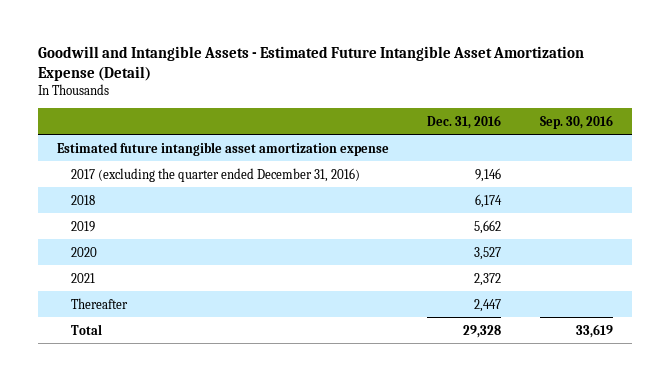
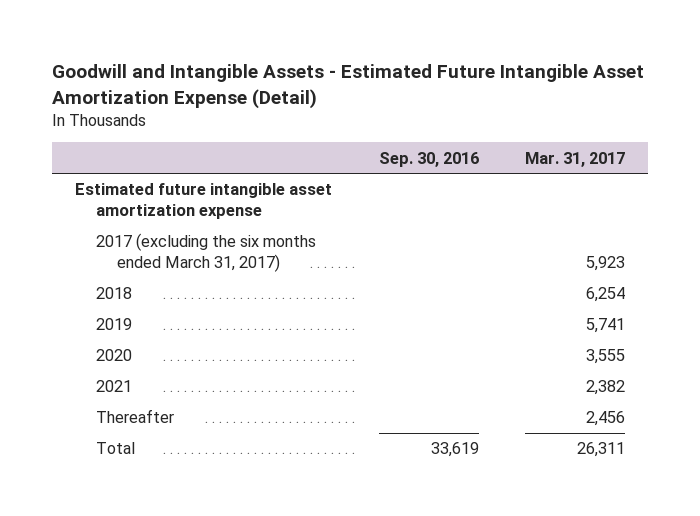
- | Dec. 31, 2016 | Sep. 30, 2016
+ | Sep. 30, 2016 | Mar. 31, 2017
- 2017 (excluding the quarter ended December 31, 2016) | 9,146 |
+ 2017 (excluding the six months ended March 31, 2017) | | 5,923

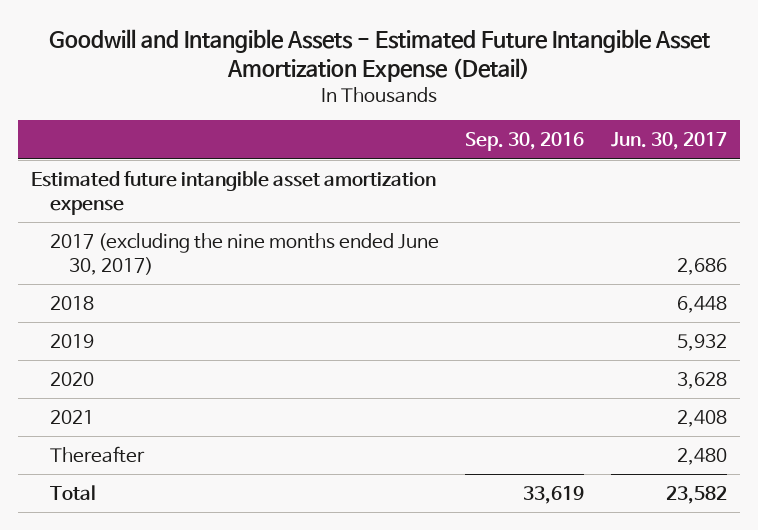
- | Sep. 30, 2016 | Mar. 31, 2017
+ | Sep. 30, 2016 | Jun. 30, 2017
- 2017 (excluding the six months ended March 31, 2017) | | 5,923
+ 2017 (excluding the nine months ended June 30, 2017) | | 2,686

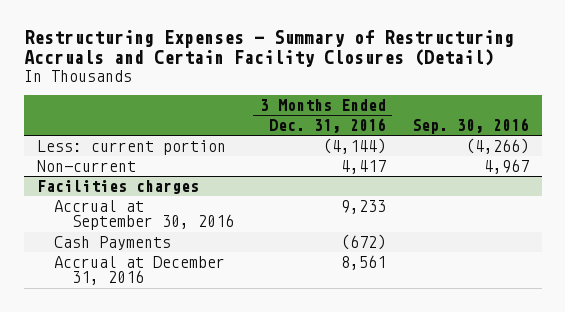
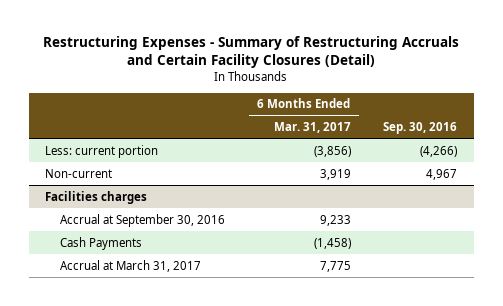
- | 3 Months Ended Dec. 31, 2016 | Sep. 30, 2016
+ | 6 Months Ended Mar. 31, 2017 | Sep. 30, 2016
@ Facilities charges
- Accrual at December 31, 2016 | 8,561 |
+ Accrual at March 31, 2017 | 7,775 |

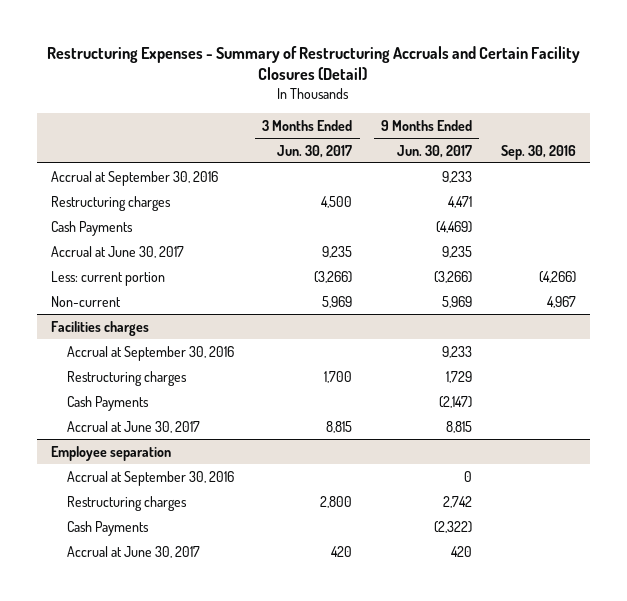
- | 6 Months Ended Mar. 31, 2017 | Sep. 30, 2016
+ | 3 Months Ended Jun. 30, 2017 | 9 Months Ended Jun. 30, 2017 | Sep. 30, 2016
+ Accrual at September 30, 2016 | | 9,233 |
+ Restructuring charges | 4,500 | 4,471 |
+ Cash Payments | | (4,469) |
+ Accrual at June 30, 2017 | 9,235 | 9,235 |
@ Facilities charges
+ Restructuring charges | 1,700 | 1,729 |
- Accrual at March 31, 2017 | 7,775 |
+ Accrual at June 30, 2017 | 8,815 | 8,815 |
+ Employee separation
+ Accrual at September 30, 2016 | | 0 |
+ Restructuring charges | 2,800 | 2,742 |
+ Cash Payments | | (2,322) |
+ Accrual at June 30, 2017 | 420 | 420 |

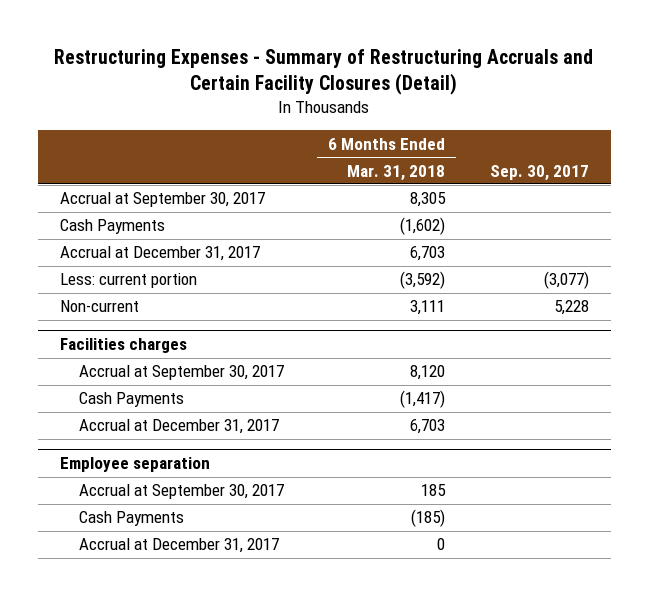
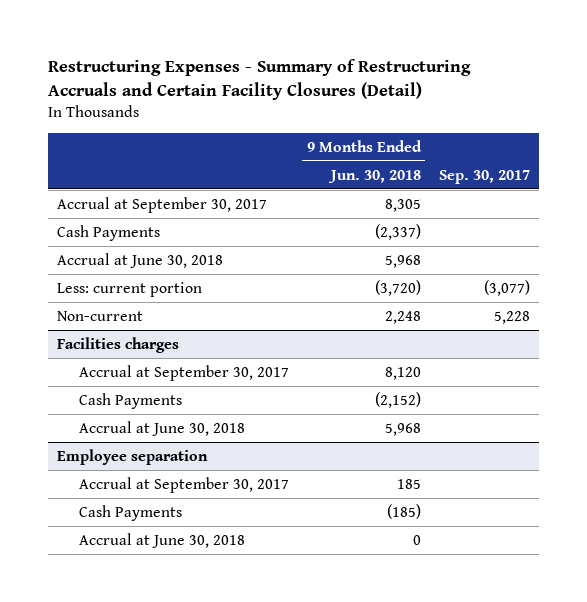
- | 6 Months Ended Mar. 31, 2018 | Sep. 30, 2017
+ | 9 Months Ended Jun. 30, 2018 | Sep. 30, 2017
- Accrual at December 31, 2017 | 6,703 |
+ Accrual at June 30, 2018 | 5,968 |
@ Facilities charges
- Accrual at December 31, 2017 | 6,703 |
+ Accrual at June 30, 2018 | 5,968 |
@ Employee separation
- Accrual at December 31, 2017 | 0 |
+ Accrual at June 30, 2018 | 0 |

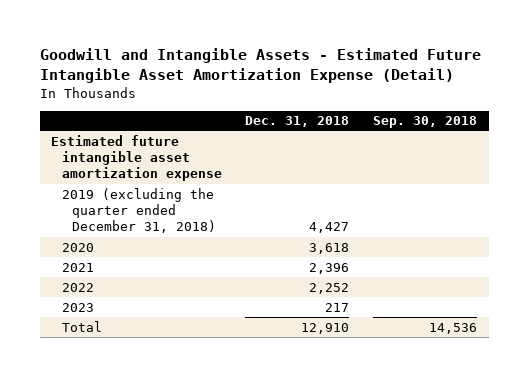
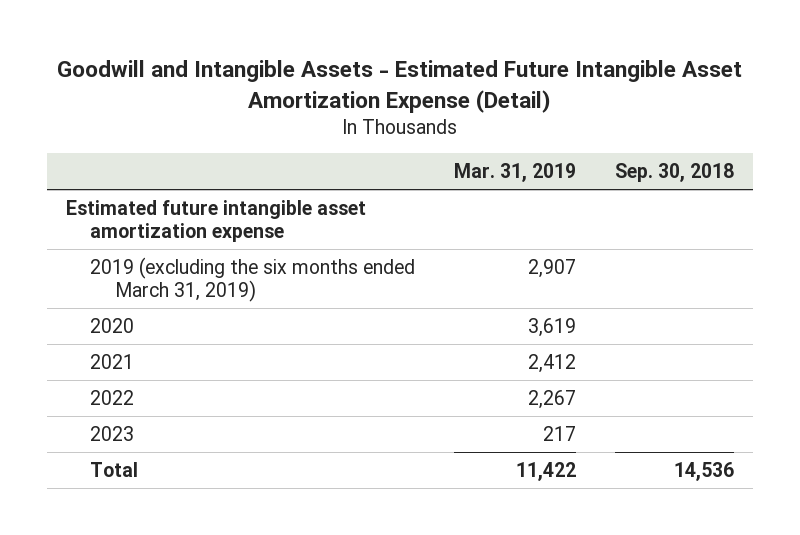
- | Dec. 31, 2018 | Sep. 30, 2018
+ | Mar. 31, 2019 | Sep. 30, 2018
- 2019 (excluding the quarter ended December 31, 2018) | 4,427 |
+ 2019 (excluding the six months ended March 31, 2019) | 2,907 |

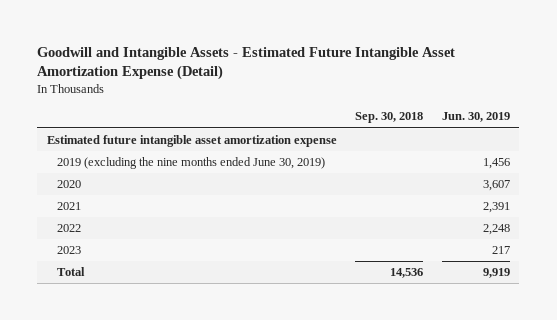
- | Mar. 31, 2019 | Sep. 30, 2018
+ | Sep. 30, 2018 | Jun. 30, 2019
- 2019 (excluding the six months ended March 31, 2019) | 2,907 |
+ 2019 (excluding the nine months ended June 30, 2019) | | 1,456

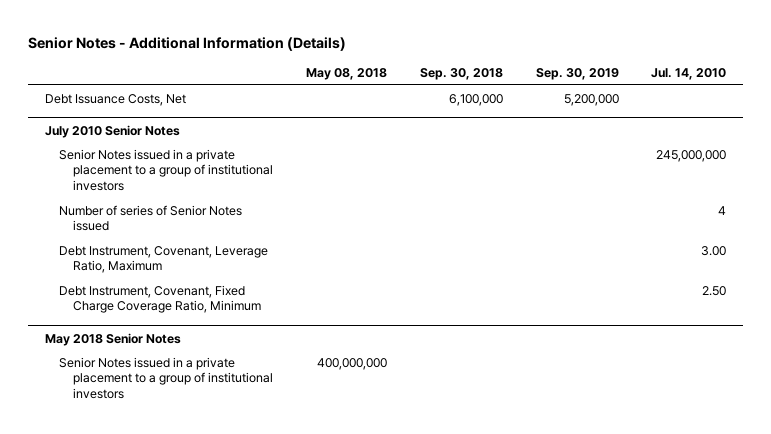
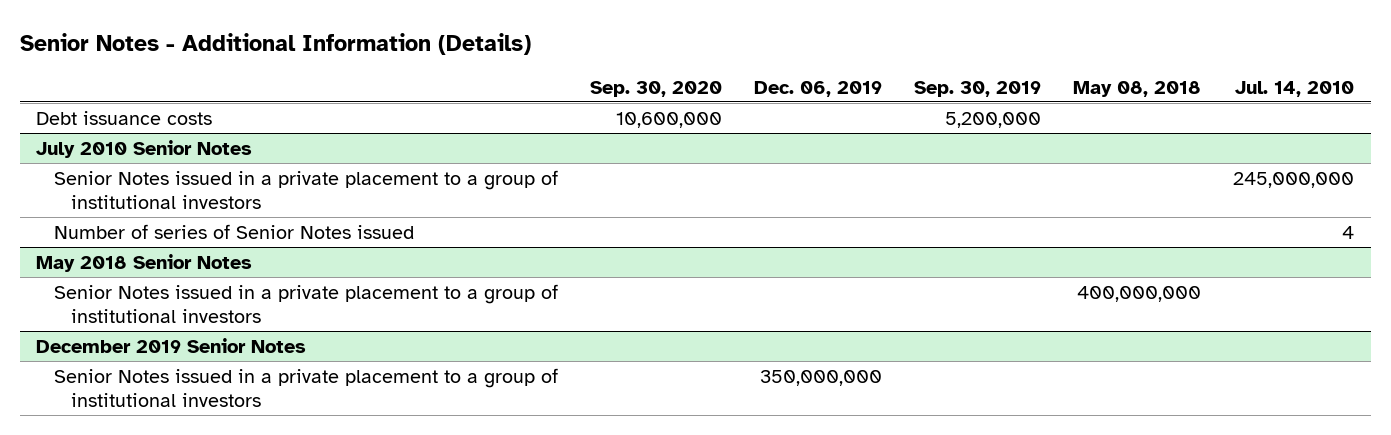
- | May 08, 2018 | Sep. 30, 2018 | Sep. 30, 2019 | Jul. 14, 2010
+ | Sep. 30, 2020 | Dec. 06, 2019 | Sep. 30, 2019 | May 08, 2018 | Jul. 14, 2010
- Debt Issuance Costs, Net | | 6,100,000 | 5,200,000 |
+ Debt issuance costs | 10,600,000 | | 5,200,000 | |
@ July 2010 Senior Notes
- Debt Instrument, Covenant, Leverage Ratio, Maximum | | | | 3.00
- Debt Instrument, Covenant, Fixed Charge Coverage Ratio, Minimum | | | | 2.50
+ December 2019 Senior Notes
+ Senior Notes issued in a private placement to a group of institutional investors | | 350,000,000 | | |

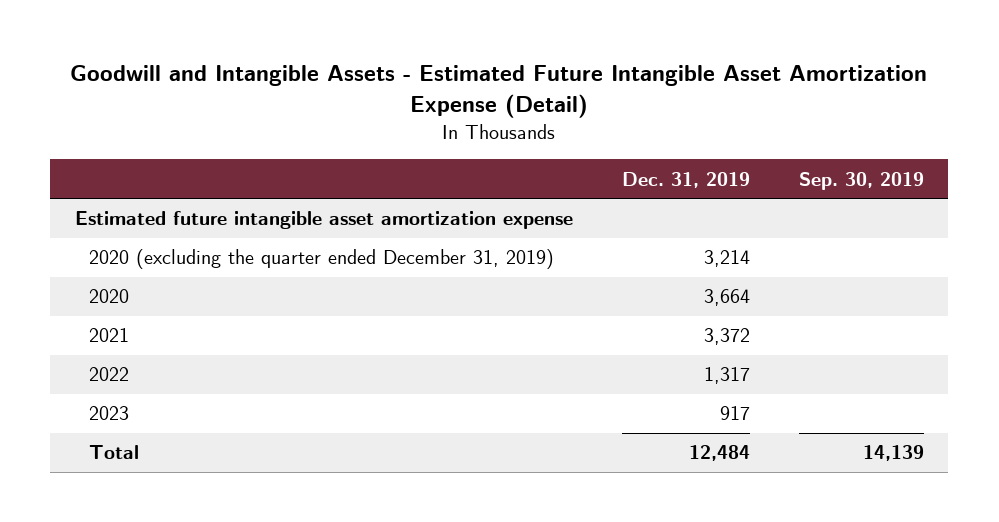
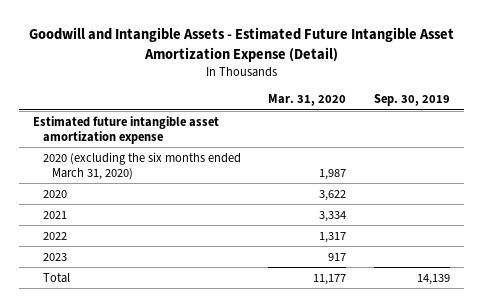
- | Dec. 31, 2019 | Sep. 30, 2019
+ | Mar. 31, 2020 | Sep. 30, 2019
- 2020 (excluding the quarter ended December 31, 2019) | 3,214 |
+ 2020 (excluding the six months ended March 31, 2020) | 1,987 |

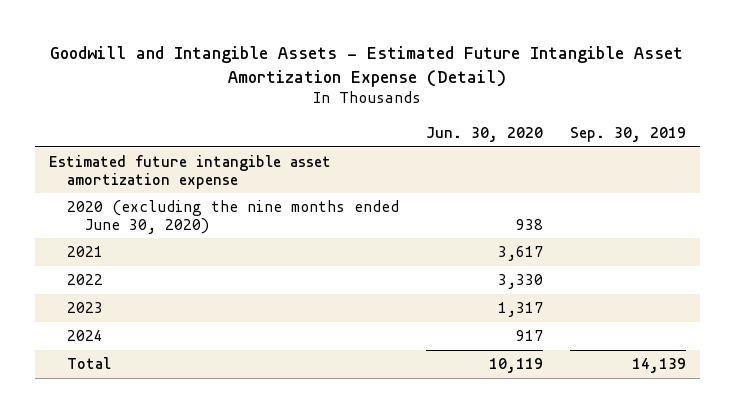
- | Mar. 31, 2020 | Sep. 30, 2019
+ | Jun. 30, 2020 | Sep. 30, 2019
- 2020 (excluding the six months ended March 31, 2020) | 1,987 |
- 2020 | 3,622 |
+ 2020 (excluding the nine months ended June 30, 2020) | 938 |
+ 2024 | 917 |

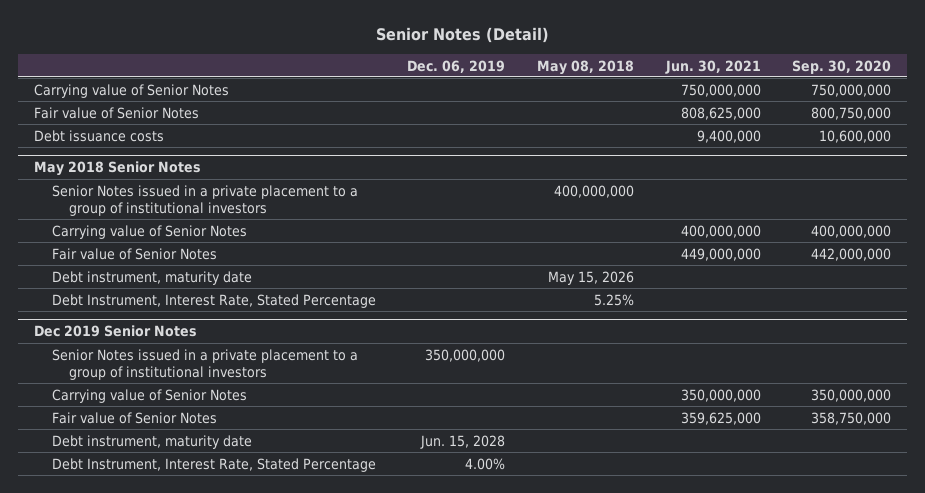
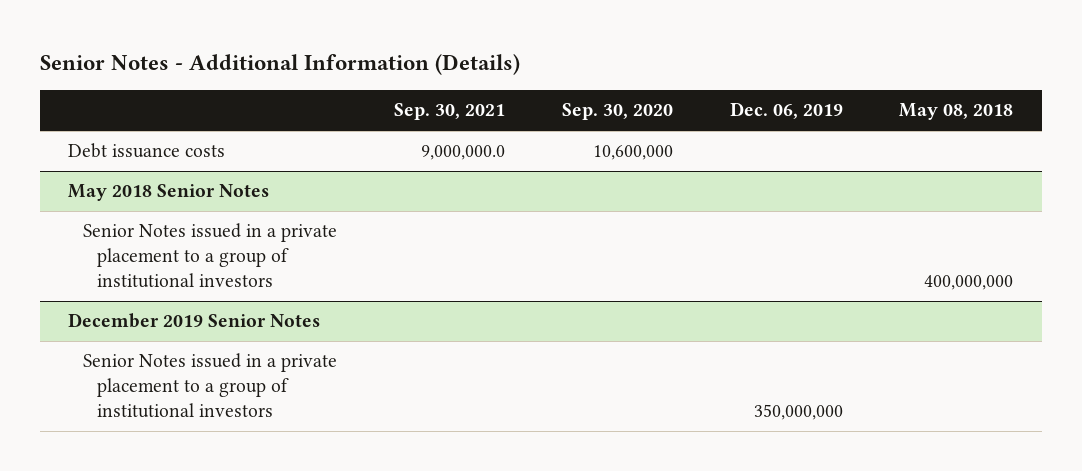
- Senior Notes (Detail)
+ Senior Notes - Additional Information (Details)
- | Dec. 06, 2019 | May 08, 2018 | Jun. 30, 2021 | Sep. 30, 2020
+ | Sep. 30, 2021 | Sep. 30, 2020 | Dec. 06, 2019 | May 08, 2018
- Carrying value of Senior Notes | | | 750,000,000 | 750,000,000
- Fair value of Senior Notes | | | 808,625,000 | 800,750,000
@ May 2018 Senior Notes
- Carrying value of Senior Notes | | | 400,000,000 | 400,000,000
- Fair value of Senior Notes | | | 449,000,000 | 442,000,000
- Debt instrument, maturity date | | May 15, 2026 | |
- Debt Instrument, Interest Rate, Stated Percentage | | 5.25% | |
- Dec 2019 Senior Notes
+ December 2019 Senior Notes
- Carrying value of Senior Notes | | | 350,000,000 | 350,000,000
- Fair value of Senior Notes | | | 359,625,000 | 358,750,000
- Debt instrument, maturity date | Jun. 15, 2028 | | |
- Debt Instrument, Interest Rate, Stated Percentage | 4.00% | | |

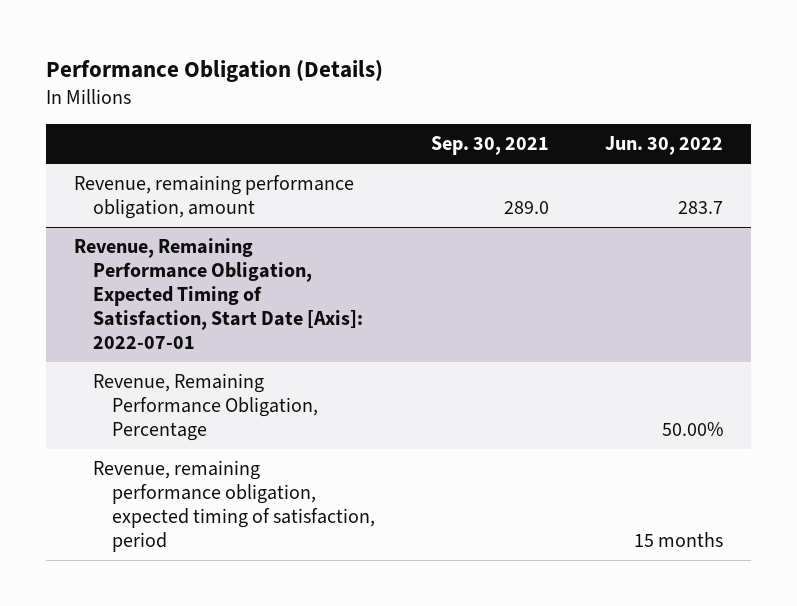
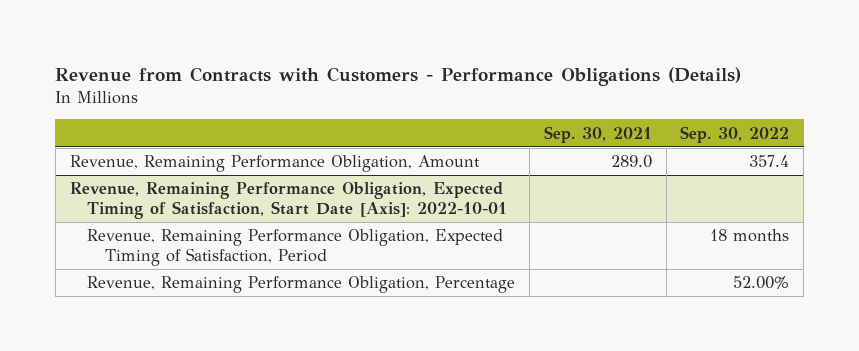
- Performance Obligation (Details)
+ Revenue from Contracts with Customers - Performance Obligations (Details)
- | Sep. 30, 2021 | Jun. 30, 2022
+ | Sep. 30, 2021 | Sep. 30, 2022
- Revenue, remaining performance obligation, amount | 289.0 | 283.7
- Revenue, Remaining Performance Obligation, Expected Timing of Satisfaction, Start Date [Axis]: 2022-07-01
- Revenue, Remaining Performance Obligation, Percentage | | 50.00%
- Revenue, remaining performance obligation, expected timing of satisfaction, period | | 15 months
+ Revenue, Remaining Performance Obligation, Amount | 289.0 | 357.4
+ Revenue, Remaining Performance Obligation, Expected Timing of Satisfaction, Start Date [Axis]: 2022-10-01
+ Revenue, Remaining Performance Obligation, Expected Timing of Satisfaction, Period | | 18 months
+ Revenue, Remaining Performance Obligation, Percentage | | 52.00%

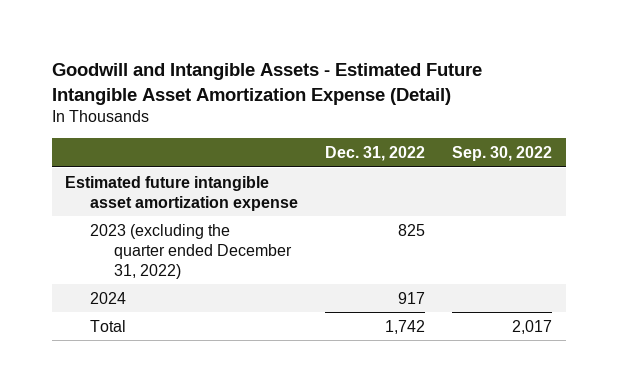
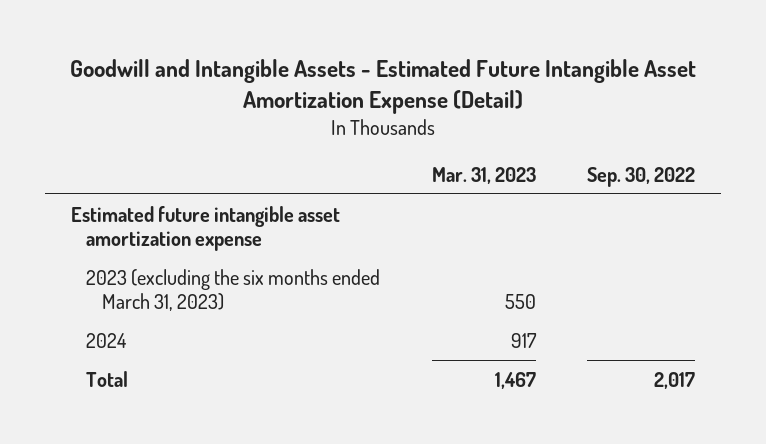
- | Dec. 31, 2022 | Sep. 30, 2022
+ | Mar. 31, 2023 | Sep. 30, 2022
- 2023 (excluding the quarter ended December 31, 2022) | 825 |
+ 2023 (excluding the six months ended March 31, 2023) | 550 |

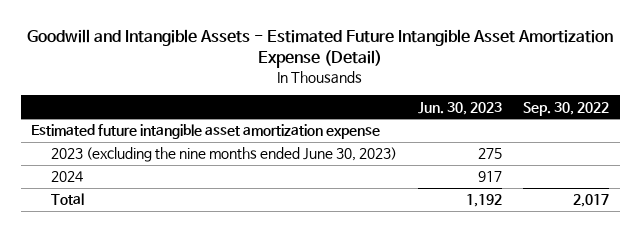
- | Mar. 31, 2023 | Sep. 30, 2022
+ | Jun. 30, 2023 | Sep. 30, 2022
- 2023 (excluding the six months ended March 31, 2023) | 550 |
+ 2023 (excluding the nine months ended June 30, 2023) | 275 |

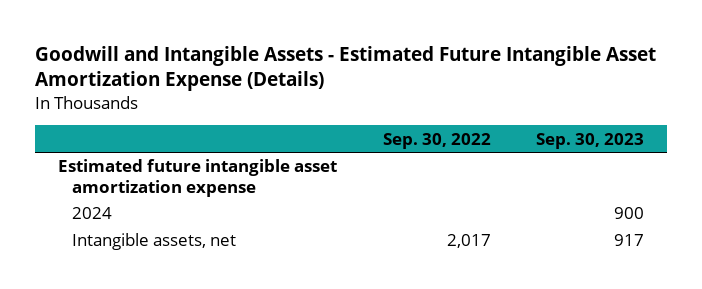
- Goodwill and Intangible Assets - Estimated Future Intangible Asset Amortization Expense (Detail)
+ Goodwill and Intangible Assets - Estimated Future Intangible Asset Amortization Expense (Details)
- | Jun. 30, 2023 | Sep. 30, 2022
+ | Sep. 30, 2022 | Sep. 30, 2023
- 2023 (excluding the nine months ended June 30, 2023) | 275 |
- Total | 1,192 | 2,017
+ Intangible assets, net | 2,017 | 917

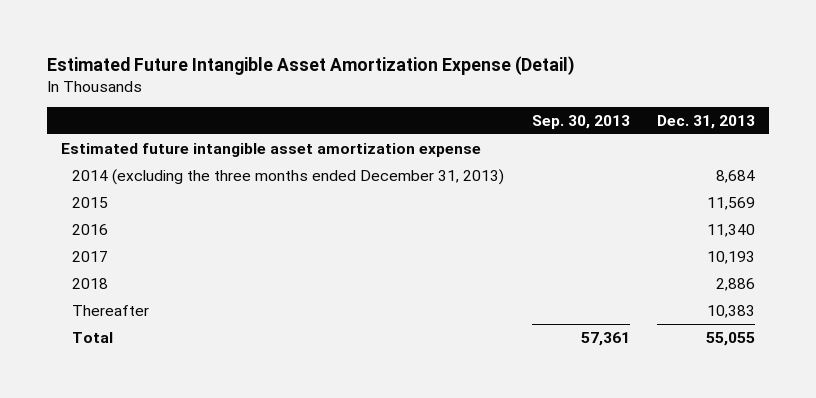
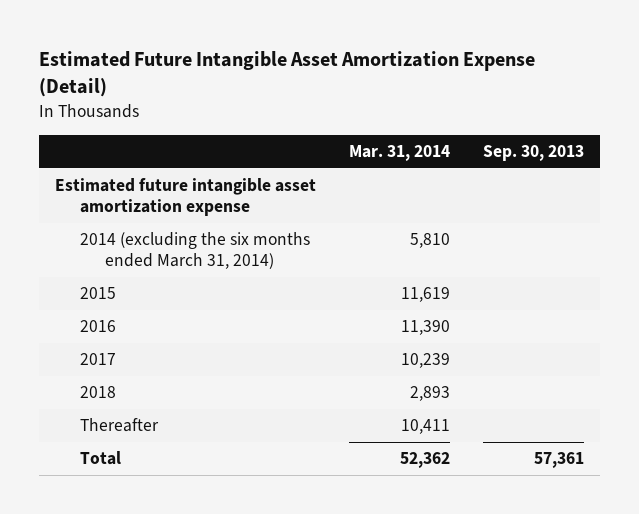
- | Sep. 30, 2013 | Dec. 31, 2013
+ | Mar. 31, 2014 | Sep. 30, 2013
- 2014 (excluding the three months ended December 31, 2013) | | 8,684
+ 2014 (excluding the six months ended March 31, 2014) | 5,810 |

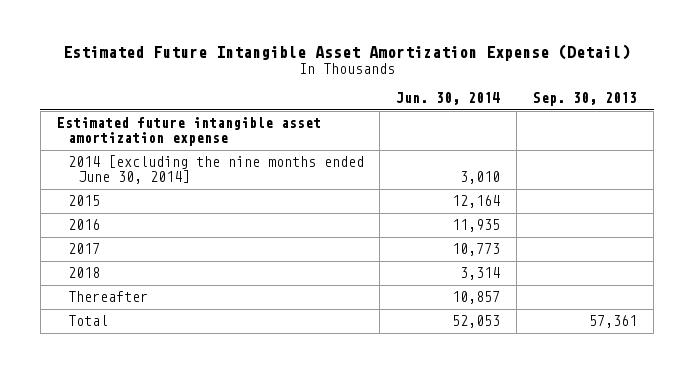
- | Mar. 31, 2014 | Sep. 30, 2013
+ | Jun. 30, 2014 | Sep. 30, 2013
- 2014 (excluding the six months ended March 31, 2014) | 5,810 |
+ 2014 [excluding the nine months ended June 30, 2014] | 3,010 |

